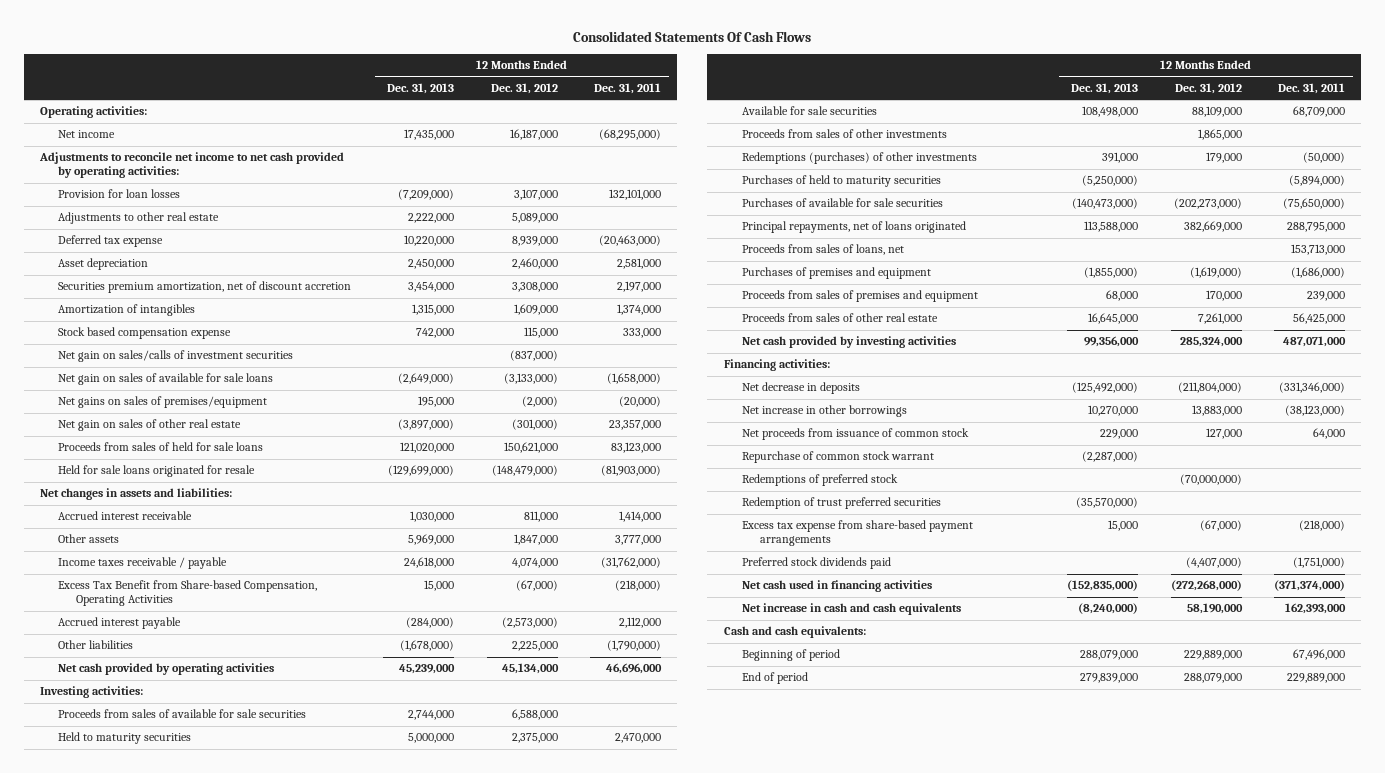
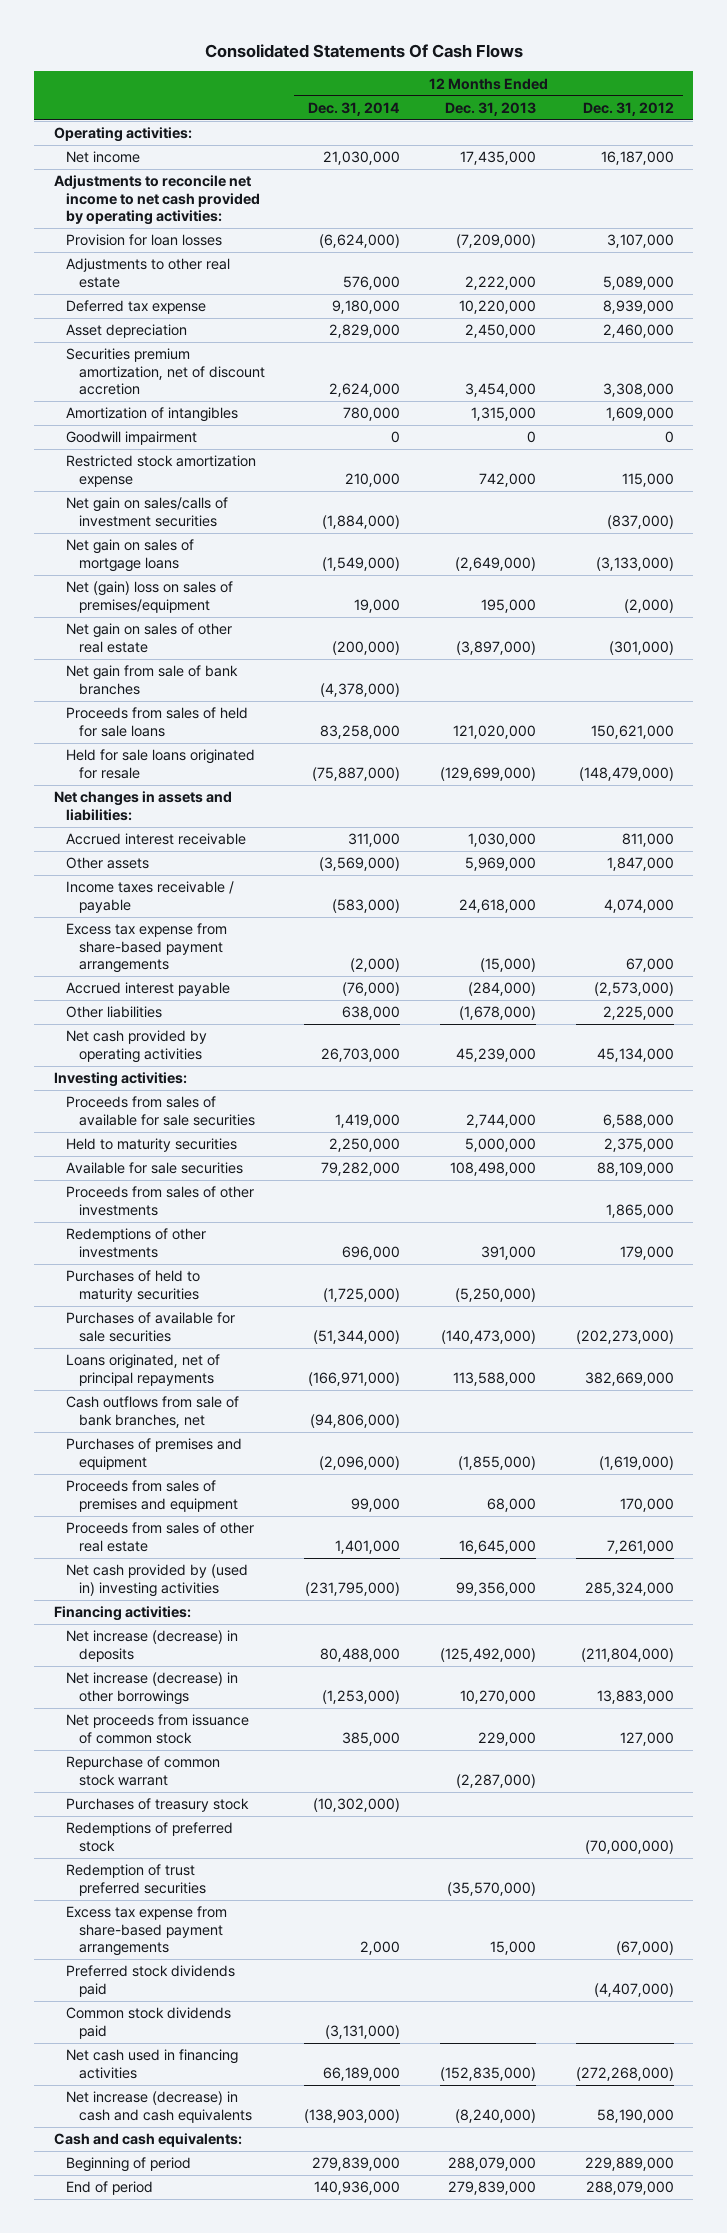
- | 12 Months Ended Dec. 31, 2013 | 12 Months Ended Dec. 31, 2012 | 12 Months Ended Dec. 31, 2011
+ | 12 Months Ended Dec. 31, 2014 | 12 Months Ended Dec. 31, 2013 | 12 Months Ended Dec. 31, 2012
- Stock based compensation expense | 742,000 | 115,000 | 333,000
+ Goodwill impairment | 0 | 0 | 0
+ Restricted stock amortization expense | 210,000 | 742,000 | 115,000
- Net gain on sales of available for sale loans | (2,649,000) | (3,133,000) | (1,658,000)
- Net gains on sales of premises/equipment | 195,000 | (2,000) | (20,000)
+ Net gain on sales of mortgage loans | (1,549,000) | (2,649,000) | (3,133,000)
+ Net (gain) loss on sales of premises/equipment | 19,000 | 195,000 | (2,000)
+ Net gain from sale of bank branches | (4,378,000) | |
- Excess Tax Benefit from Share-based Compensation, Operating Activities | 15,000 | (67,000) | (218,000)
+ Excess tax expense from share-based payment arrangements | (2,000) | (15,000) | 67,000
- Redemptions (purchases) of other investments | 391,000 | 179,000 | (50,000)
+ Redemptions of other investments | 696,000 | 391,000 | 179,000
- Principal repayments, net of loans originated | 113,588,000 | 382,669,000 | 288,795,000
- Proceeds from sales of loans, net | | | 153,713,000
+ Loans originated, net of principal repayments | (166,971,000) | 113,588,000 | 382,669,000
+ Cash outflows from sale of bank branches, net | (94,806,000) | |
- Net cash provided by investing activities | 99,356,000 | 285,324,000 | 487,071,000
+ Net cash provided by (used in) investing activities | (231,795,000) | 99,356,000 | 285,324,000
- Net decrease in deposits | (125,492,000) | (211,804,000) | (331,346,000)
- Net increase in other borrowings | 10,270,000 | 13,883,000 | (38,123,000)
+ Net increase (decrease) in deposits | 80,488,000 | (125,492,000) | (211,804,000)
+ Net increase (decrease) in other borrowings | (1,253,000) | 10,270,000 | 13,883,000
+ Purchases of treasury stock | (10,302,000) | |
+ Common stock dividends paid | (3,131,000) | |
- Net increase in cash and cash equivalents | (8,240,000) | 58,190,000 | 162,393,000
+ Net increase (decrease) in cash and cash equivalents | (138,903,000) | (8,240,000) | 58,190,000

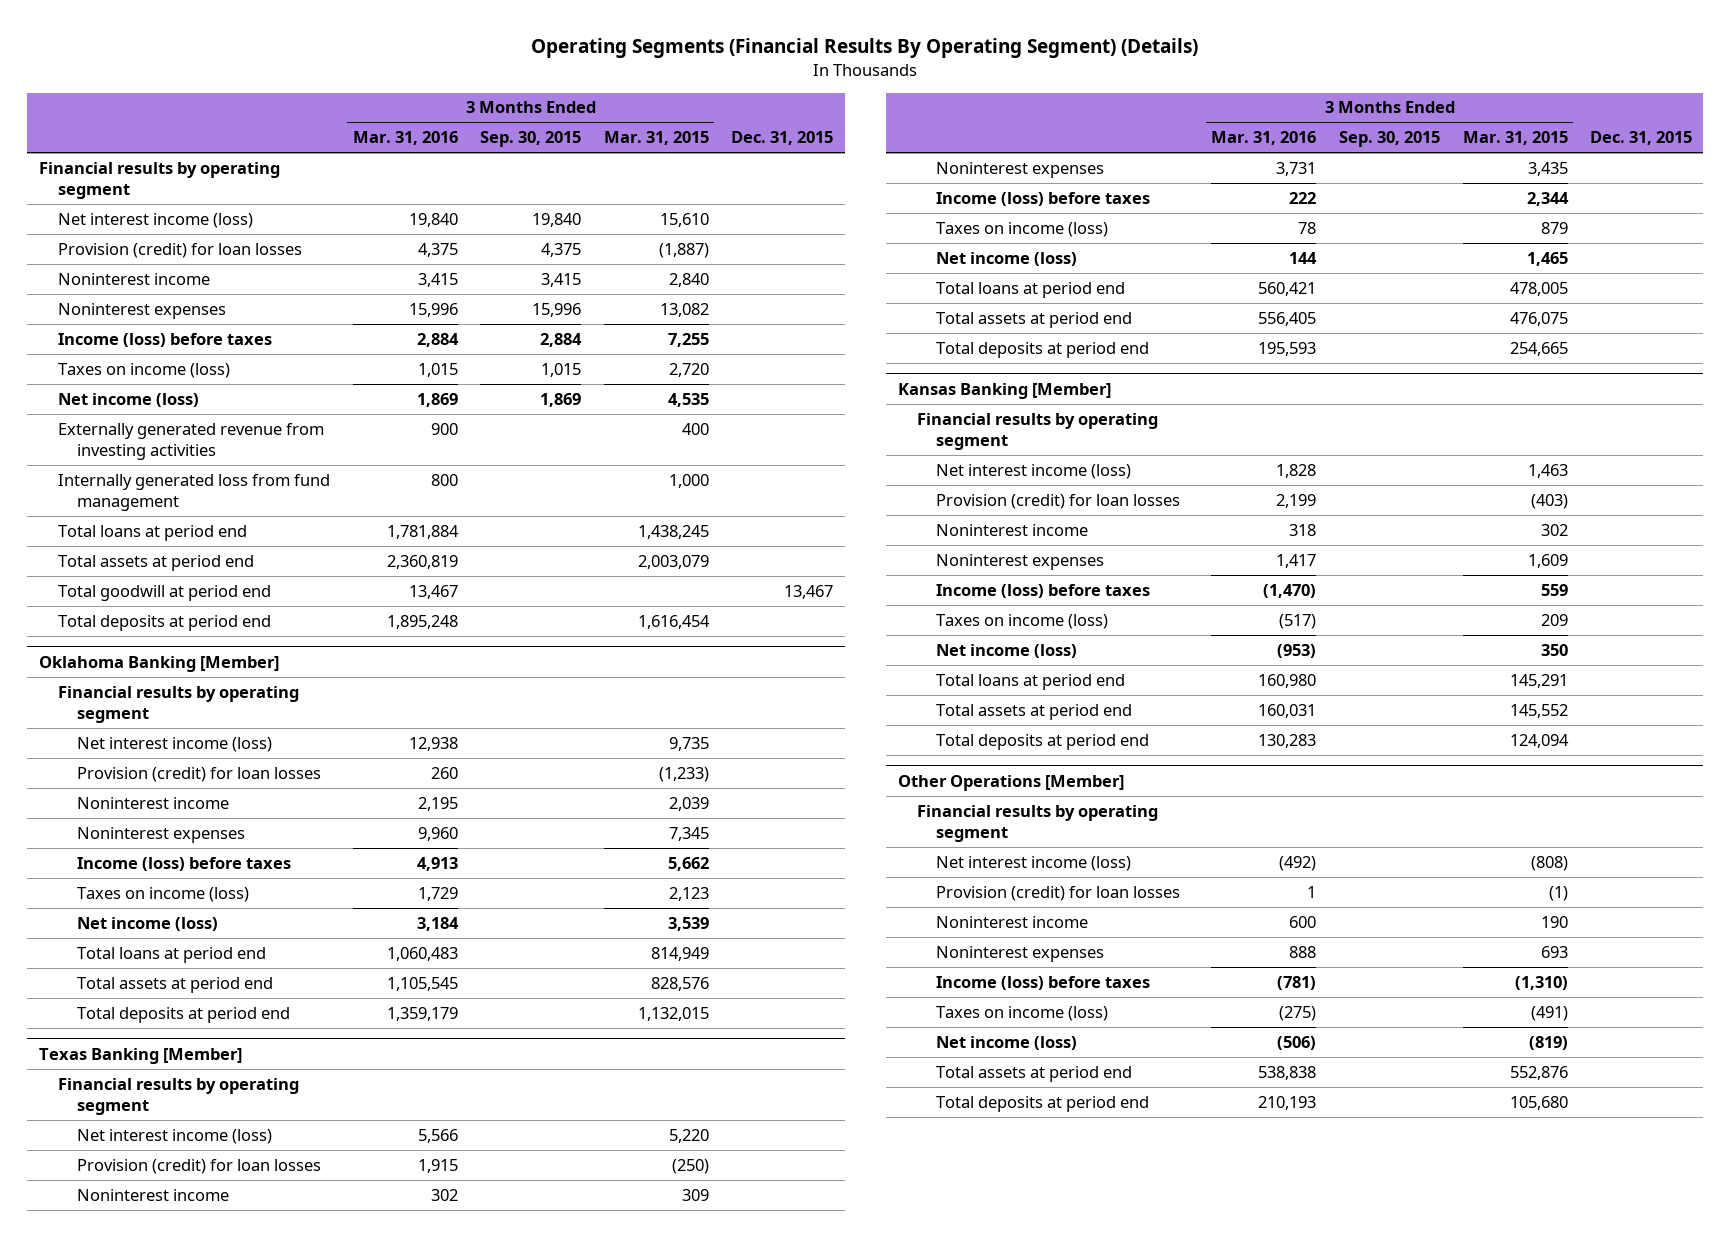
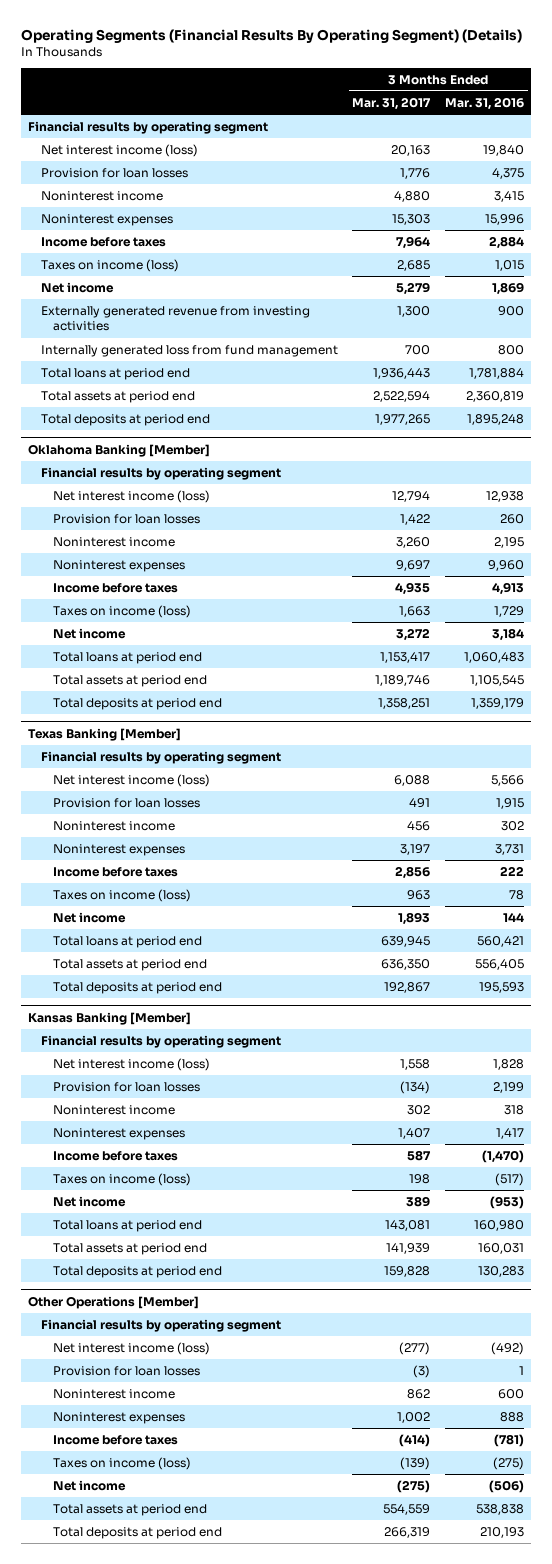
- | 3 Months Ended Mar. 31, 2016 | 3 Months Ended Sep. 30, 2015 | 3 Months Ended Mar. 31, 2015 | Dec. 31, 2015
+ | 3 Months Ended Mar. 31, 2017 | 3 Months Ended Mar. 31, 2016
- Provision (credit) for loan losses | 4,375 | 4,375 | (1,887) |
+ Provision for loan losses | 1,776 | 4,375
- Income (loss) before taxes | 2,884 | 2,884 | 7,255 |
+ Income before taxes | 7,964 | 2,884
- Net income (loss) | 1,869 | 1,869 | 4,535 |
+ Net income | 5,279 | 1,869
- Total goodwill at period end | 13,467 | | | 13,467
@ Oklahoma Banking [Member]
- Provision (credit) for loan losses | 260 | | (1,233) |
+ Provision for loan losses | 1,422 | 260
- Income (loss) before taxes | 4,913 | | 5,662 |
+ Income before taxes | 4,935 | 4,913
- Net income (loss) | 3,184 | | 3,539 |
+ Net income | 3,272 | 3,184
@ Texas Banking [Member]
- Provision (credit) for loan losses | 1,915 | | (250) |
+ Provision for loan losses | 491 | 1,915
- Income (loss) before taxes | 222 | | 2,344 |
+ Income before taxes | 2,856 | 222
- Net income (loss) | 144 | | 1,465 |
+ Net income | 1,893 | 144
@ Kansas Banking [Member]
- Provision (credit) for loan losses | 2,199 | | (403) |
+ Provision for loan losses | (134) | 2,199
- Income (loss) before taxes | (1,470) | | 559 |
+ Income before taxes | 587 | (1,470)
- Net income (loss) | (953) | | 350 |
+ Net income | 389 | (953)
@ Other Operations [Member]
- Provision (credit) for loan losses | 1 | | (1) |
+ Provision for loan losses | (3) | 1
- Income (loss) before taxes | (781) | | (1,310) |
+ Income before taxes | (414) | (781)
- Net income (loss) | (506) | | (819) |
+ Net income | (275) | (506)

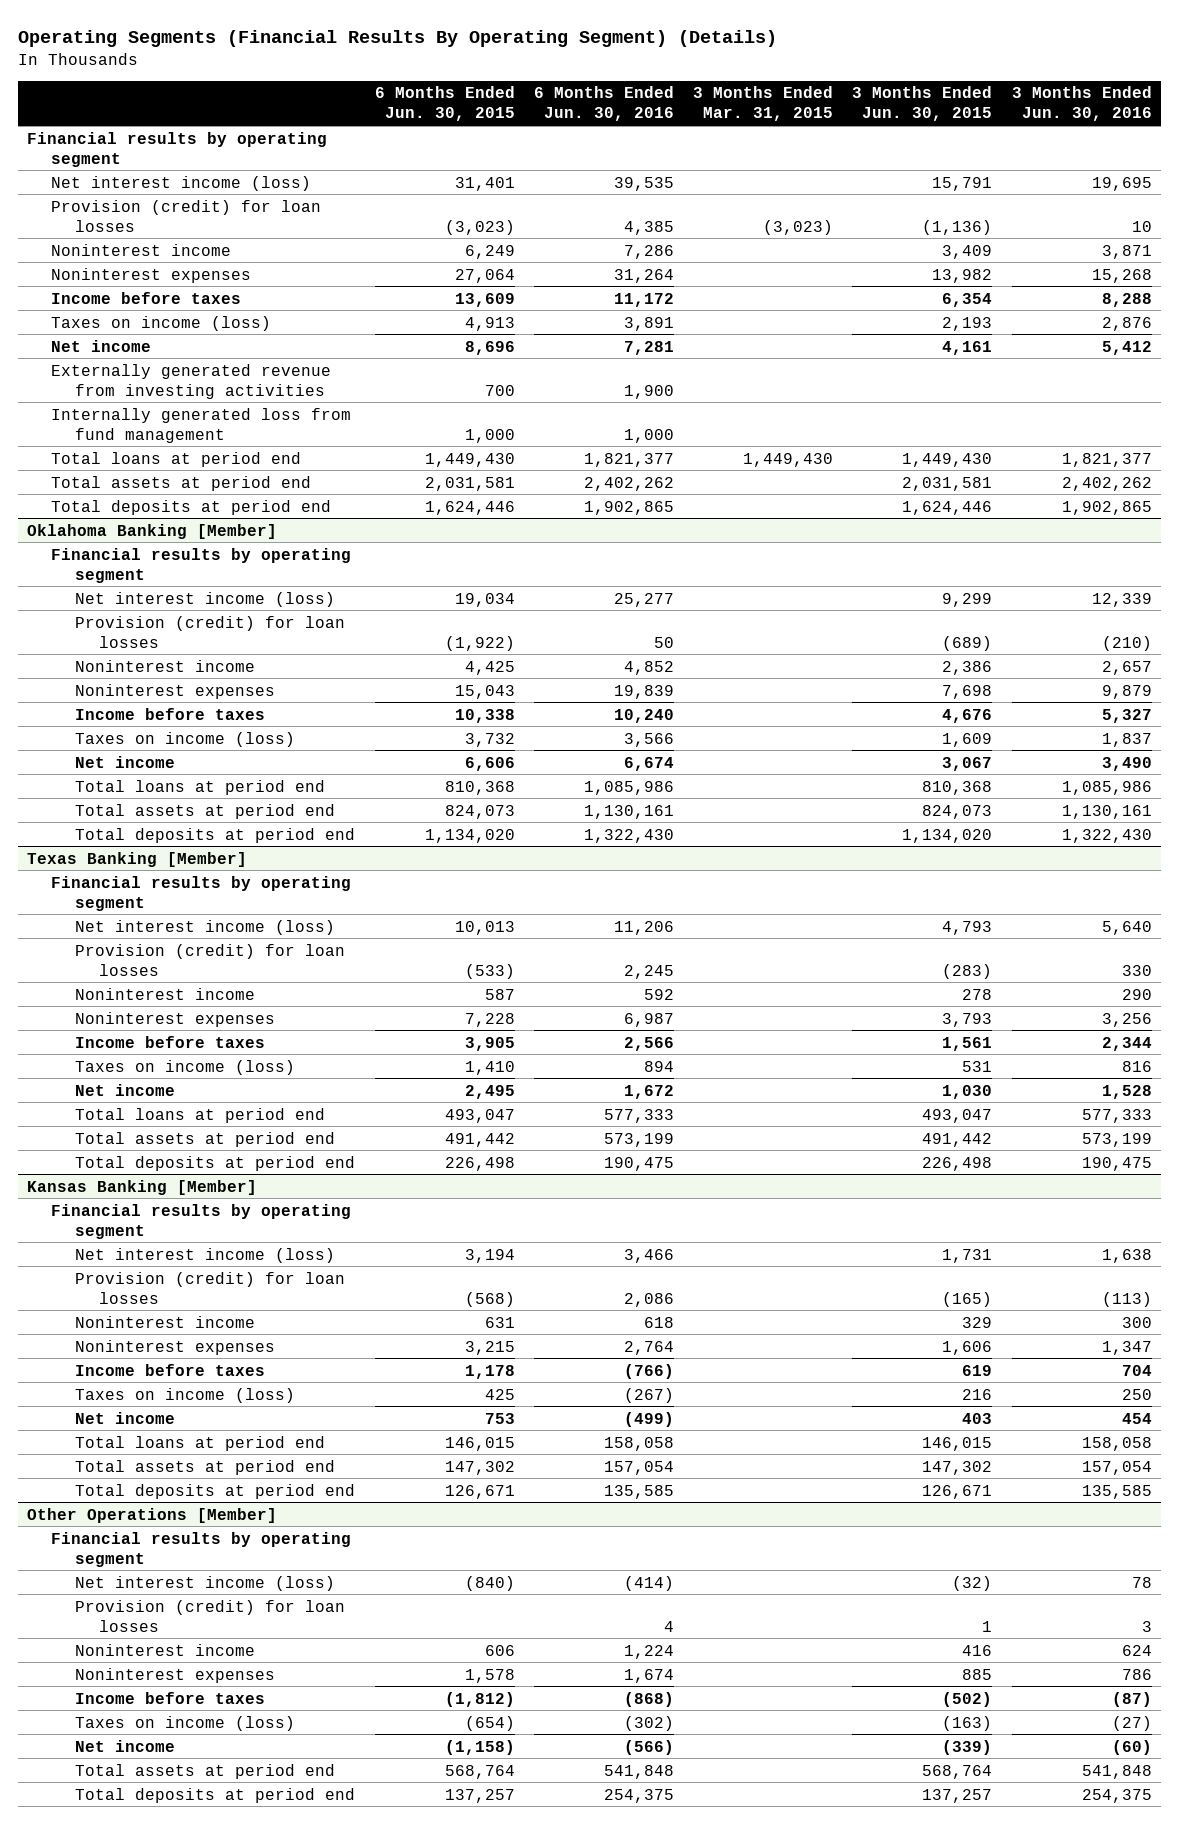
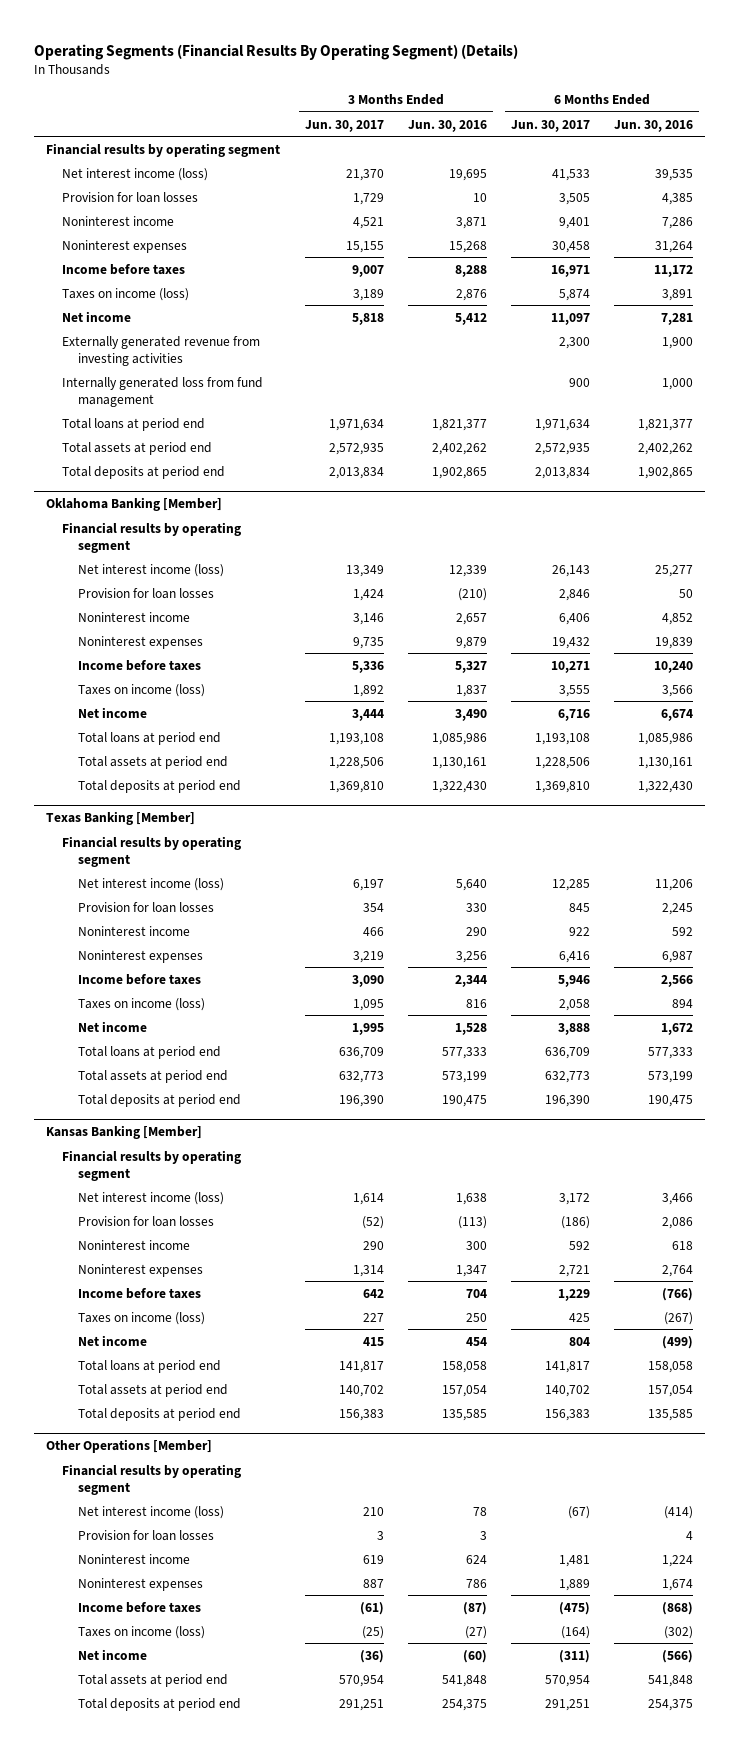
- | 6 Months Ended Jun. 30, 2015 | 6 Months Ended Jun. 30, 2016 | 3 Months Ended Mar. 31, 2015 | 3 Months Ended Jun. 30, 2015 | 3 Months Ended Jun. 30, 2016
+ | 3 Months Ended Jun. 30, 2017 | 3 Months Ended Jun. 30, 2016 | 6 Months Ended Jun. 30, 2017 | 6 Months Ended Jun. 30, 2016
- Provision (credit) for loan losses | (3,023) | 4,385 | (3,023) | (1,136) | 10
+ Provision for loan losses | 1,729 | 10 | 3,505 | 4,385
@ Oklahoma Banking [Member]
- Provision (credit) for loan losses | (1,922) | 50 | | (689) | (210)
+ Provision for loan losses | 1,424 | (210) | 2,846 | 50
@ Texas Banking [Member]
- Provision (credit) for loan losses | (533) | 2,245 | | (283) | 330
+ Provision for loan losses | 354 | 330 | 845 | 2,245
@ Kansas Banking [Member]
- Provision (credit) for loan losses | (568) | 2,086 | | (165) | (113)
+ Provision for loan losses | (52) | (113) | (186) | 2,086
@ Other Operations [Member]
- Provision (credit) for loan losses | | 4 | | 1 | 3
+ Provision for loan losses | 3 | 3 | | 4

